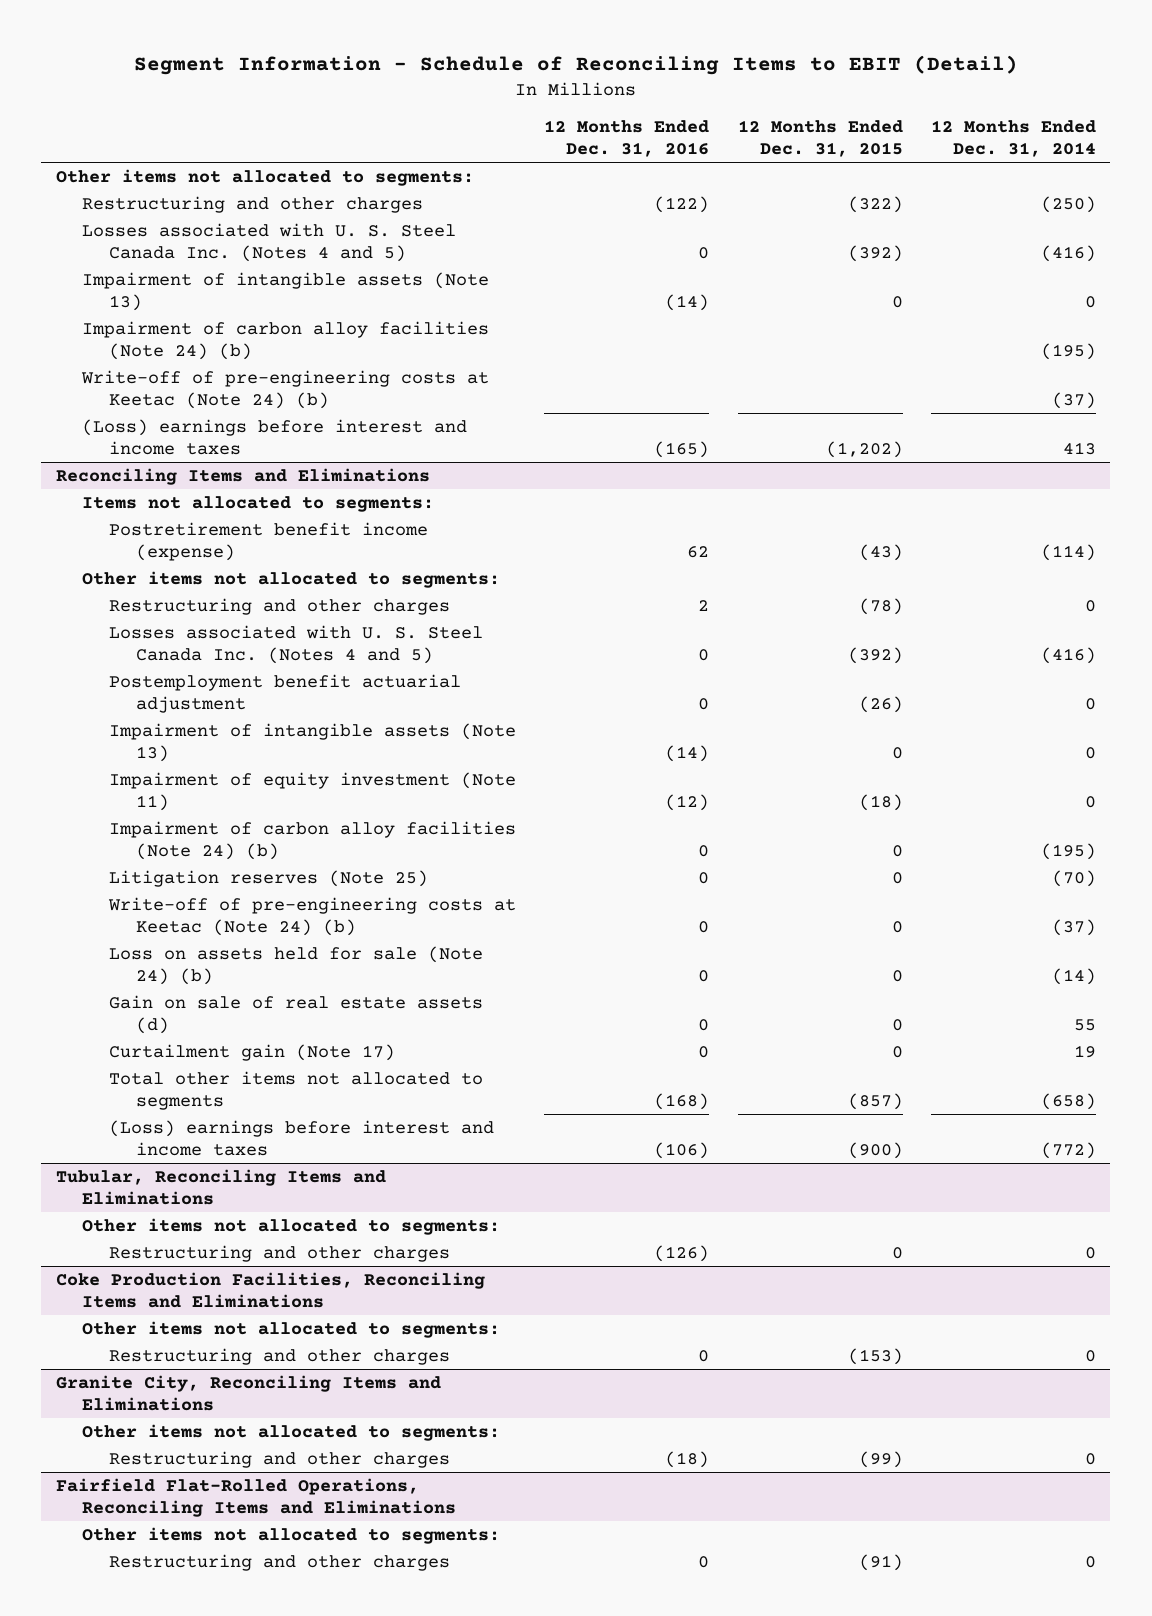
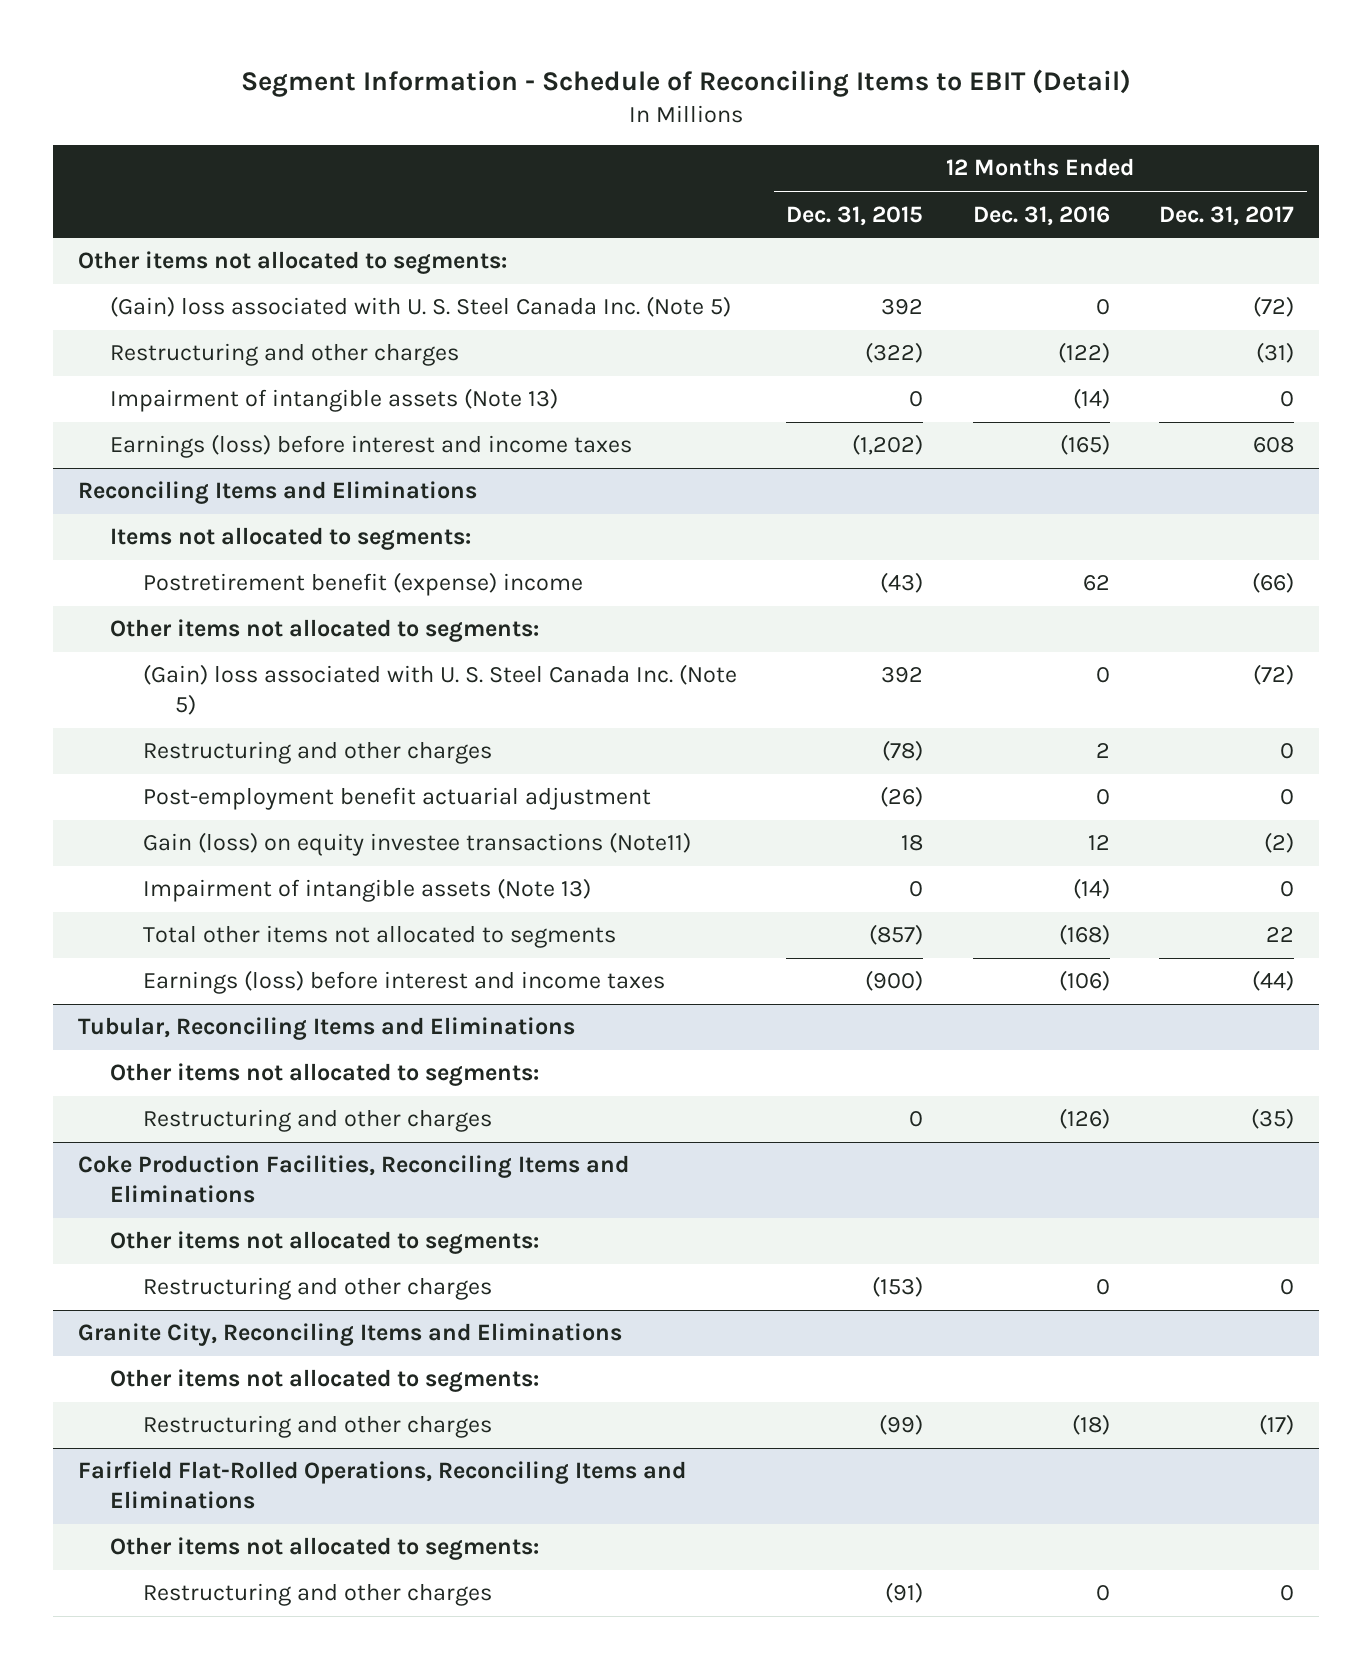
- | 12 Months Ended Dec. 31, 2016 | 12 Months Ended Dec. 31, 2015 | 12 Months Ended Dec. 31, 2014
+ | 12 Months Ended Dec. 31, 2015 | 12 Months Ended Dec. 31, 2016 | 12 Months Ended Dec. 31, 2017
+ (Gain) loss associated with U. S. Steel Canada Inc. (Note 5) | 392 | 0 | (72)
- Losses associated with U. S. Steel Canada Inc. (Notes 4 and 5) | 0 | (392) | (416)
- Impairment of carbon alloy facilities (Note 24) (b) | | | (195)
- Write-off of pre-engineering costs at Keetac (Note 24) (b) | | | (37)
- (Loss) earnings before interest and income taxes | (165) | (1,202) | 413
+ Earnings (loss) before interest and income taxes | (1,202) | (165) | 608
@ Reconciling Items and Eliminations
- Postretirement benefit income (expense) | 62 | (43) | (114)
+ Postretirement benefit (expense) income | (43) | 62 | (66)
+ (Gain) loss associated with U. S. Steel Canada Inc. (Note 5) | 392 | 0 | (72)
- Losses associated with U. S. Steel Canada Inc. (Notes 4 and 5) | 0 | (392) | (416)
- Postemployment benefit actuarial adjustment | 0 | (26) | 0
+ Post-employment benefit actuarial adjustment | (26) | 0 | 0
+ Gain (loss) on equity investee transactions (Note11) | 18 | 12 | (2)
- Impairment of equity investment (Note 11) | (12) | (18) | 0
- Impairment of carbon alloy facilities (Note 24) (b) | 0 | 0 | (195)
- Litigation reserves (Note 25) | 0 | 0 | (70)
- Write-off of pre-engineering costs at Keetac (Note 24) (b) | 0 | 0 | (37)
- Loss on assets held for sale (Note 24) (b) | 0 | 0 | (14)
- Gain on sale of real estate assets (d) | 0 | 0 | 55
- Curtailment gain (Note 17) | 0 | 0 | 19
- (Loss) earnings before interest and income taxes | (106) | (900) | (772)
+ Earnings (loss) before interest and income taxes | (900) | (106) | (44)

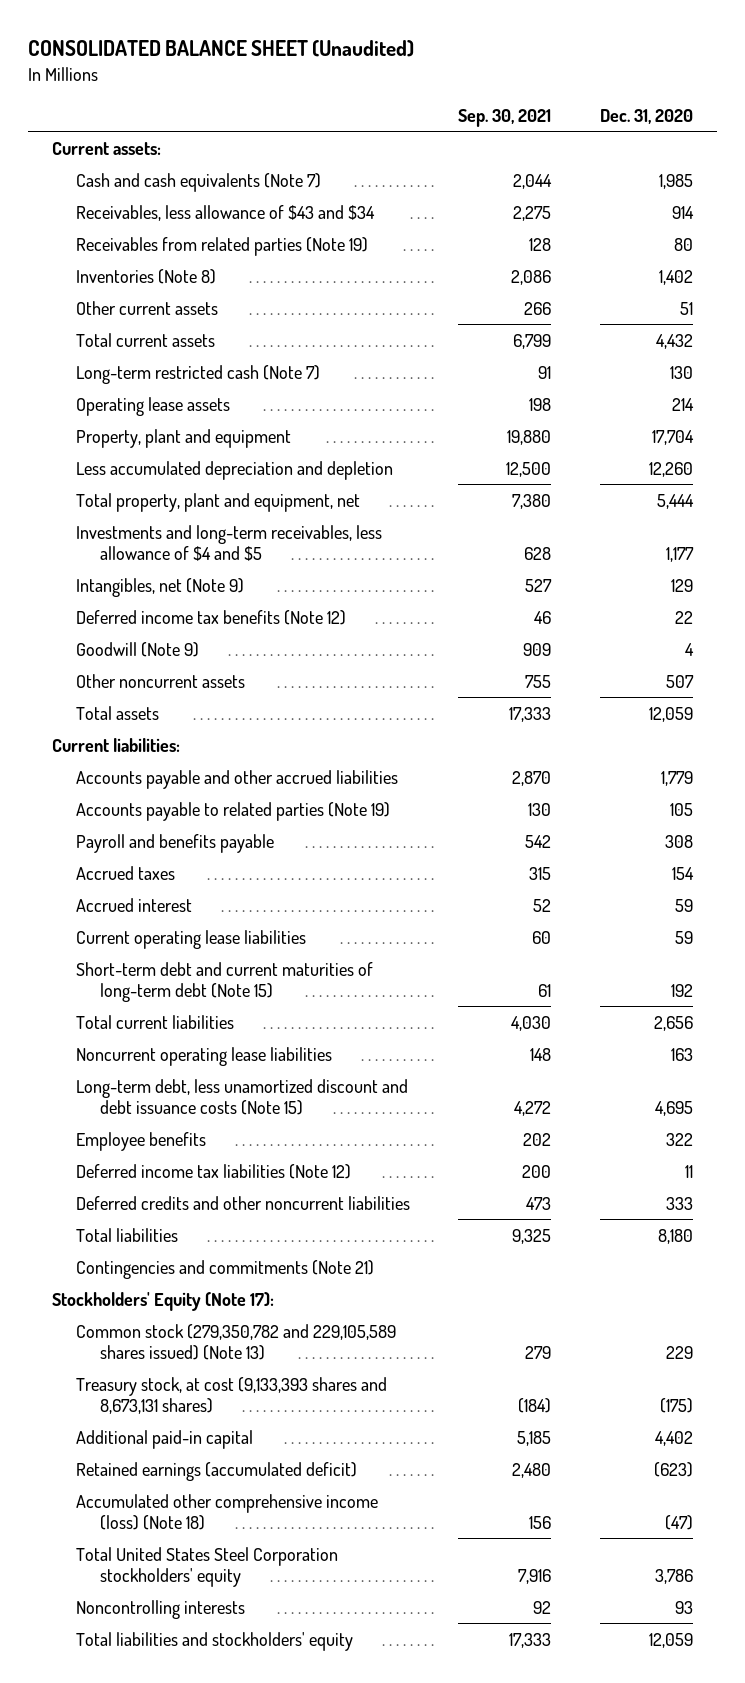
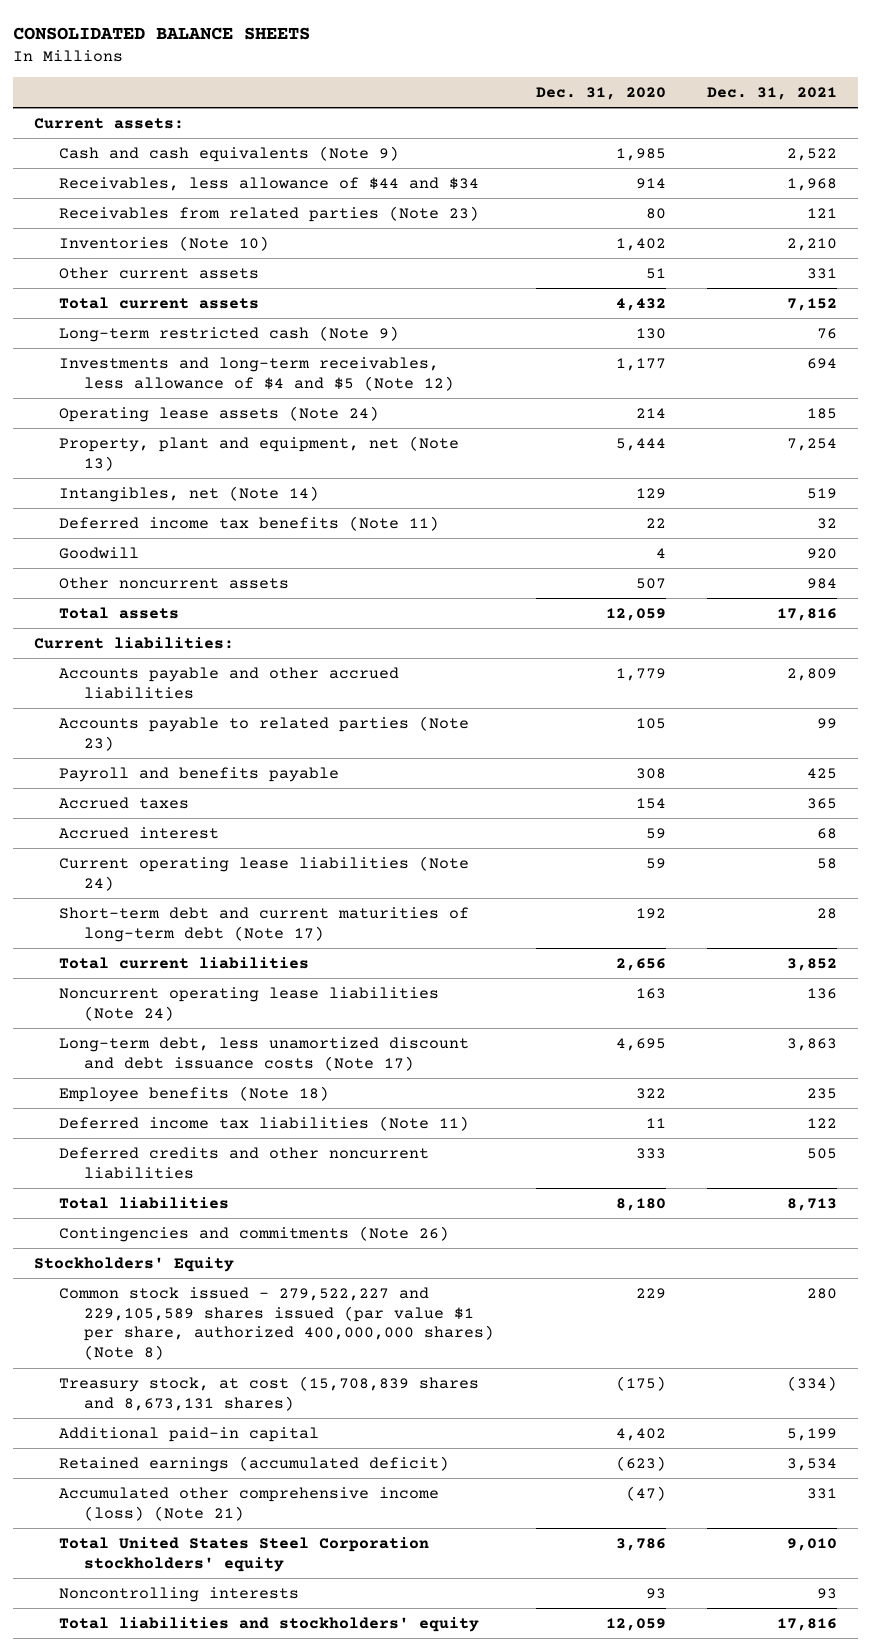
- CONSOLIDATED BALANCE SHEET (Unaudited)
+ CONSOLIDATED BALANCE SHEETS
- | Sep. 30, 2021 | Dec. 31, 2020
+ | Dec. 31, 2020 | Dec. 31, 2021
- Cash and cash equivalents (Note 7) | 2,044 | 1,985
- Receivables, less allowance of $43 and $34 | 2,275 | 914
- Receivables from related parties (Note 19) | 128 | 80
- Inventories (Note 8) | 2,086 | 1,402
+ Cash and cash equivalents (Note 9) | 1,985 | 2,522
+ Receivables, less allowance of $44 and $34 | 914 | 1,968
+ Receivables from related parties (Note 23) | 80 | 121
+ Inventories (Note 10) | 1,402 | 2,210
- Long-term restricted cash (Note 7) | 91 | 130
- Operating lease assets | 198 | 214
- Property, plant and equipment | 19,880 | 17,704
- Less accumulated depreciation and depletion | 12,500 | 12,260
- Total property, plant and equipment, net | 7,380 | 5,444
- Investments and long-term receivables, less allowance of $4 and $5 | 628 | 1,177
- Intangibles, net (Note 9) | 527 | 129
- Deferred income tax benefits (Note 12) | 46 | 22
- Goodwill (Note 9) | 909 | 4
+ Long-term restricted cash (Note 9) | 130 | 76
+ Investments and long-term receivables, less allowance of $4 and $5 (Note 12) | 1,177 | 694
+ Operating lease assets (Note 24) | 214 | 185
+ Property, plant and equipment, net (Note 13) | 5,444 | 7,254
+ Intangibles, net (Note 14) | 129 | 519
+ Deferred income tax benefits (Note 11) | 22 | 32
+ Goodwill | 4 | 920
- Accounts payable to related parties (Note 19) | 130 | 105
+ Accounts payable to related parties (Note 23) | 105 | 99
- Current operating lease liabilities | 60 | 59
- Short-term debt and current maturities of long-term debt (Note 15) | 61 | 192
+ Current operating lease liabilities (Note 24) | 59 | 58
+ Short-term debt and current maturities of long-term debt (Note 17) | 192 | 28
- Noncurrent operating lease liabilities | 148 | 163
- Long-term debt, less unamortized discount and debt issuance costs (Note 15) | 4,272 | 4,695
- Employee benefits | 202 | 322
- Deferred income tax liabilities (Note 12) | 200 | 11
+ Noncurrent operating lease liabilities (Note 24) | 163 | 136
+ Long-term debt, less unamortized discount and debt issuance costs (Note 17) | 4,695 | 3,863
+ Employee benefits (Note 18) | 322 | 235
+ Deferred income tax liabilities (Note 11) | 11 | 122
- Contingencies and commitments (Note 21)
- Stockholders' Equity (Note 17):
- Common stock (279,350,782 and 229,105,589 shares issued) (Note 13) | 279 | 229
- Treasury stock, at cost (9,133,393 shares and 8,673,131 shares) | (184) | (175)
+ Contingencies and commitments (Note 26)
+ Stockholders' Equity
+ Common stock issued - 279,522,227 and 229,105,589 shares issued (par value $1 per share, authorized 400,000,000 shares) (Note 8) | 229 | 280
+ Treasury stock, at cost (15,708,839 shares and 8,673,131 shares) | (175) | (334)
- Accumulated other comprehensive income (loss) (Note 18) | 156 | (47)
+ Accumulated other comprehensive income (loss) (Note 21) | (47) | 331

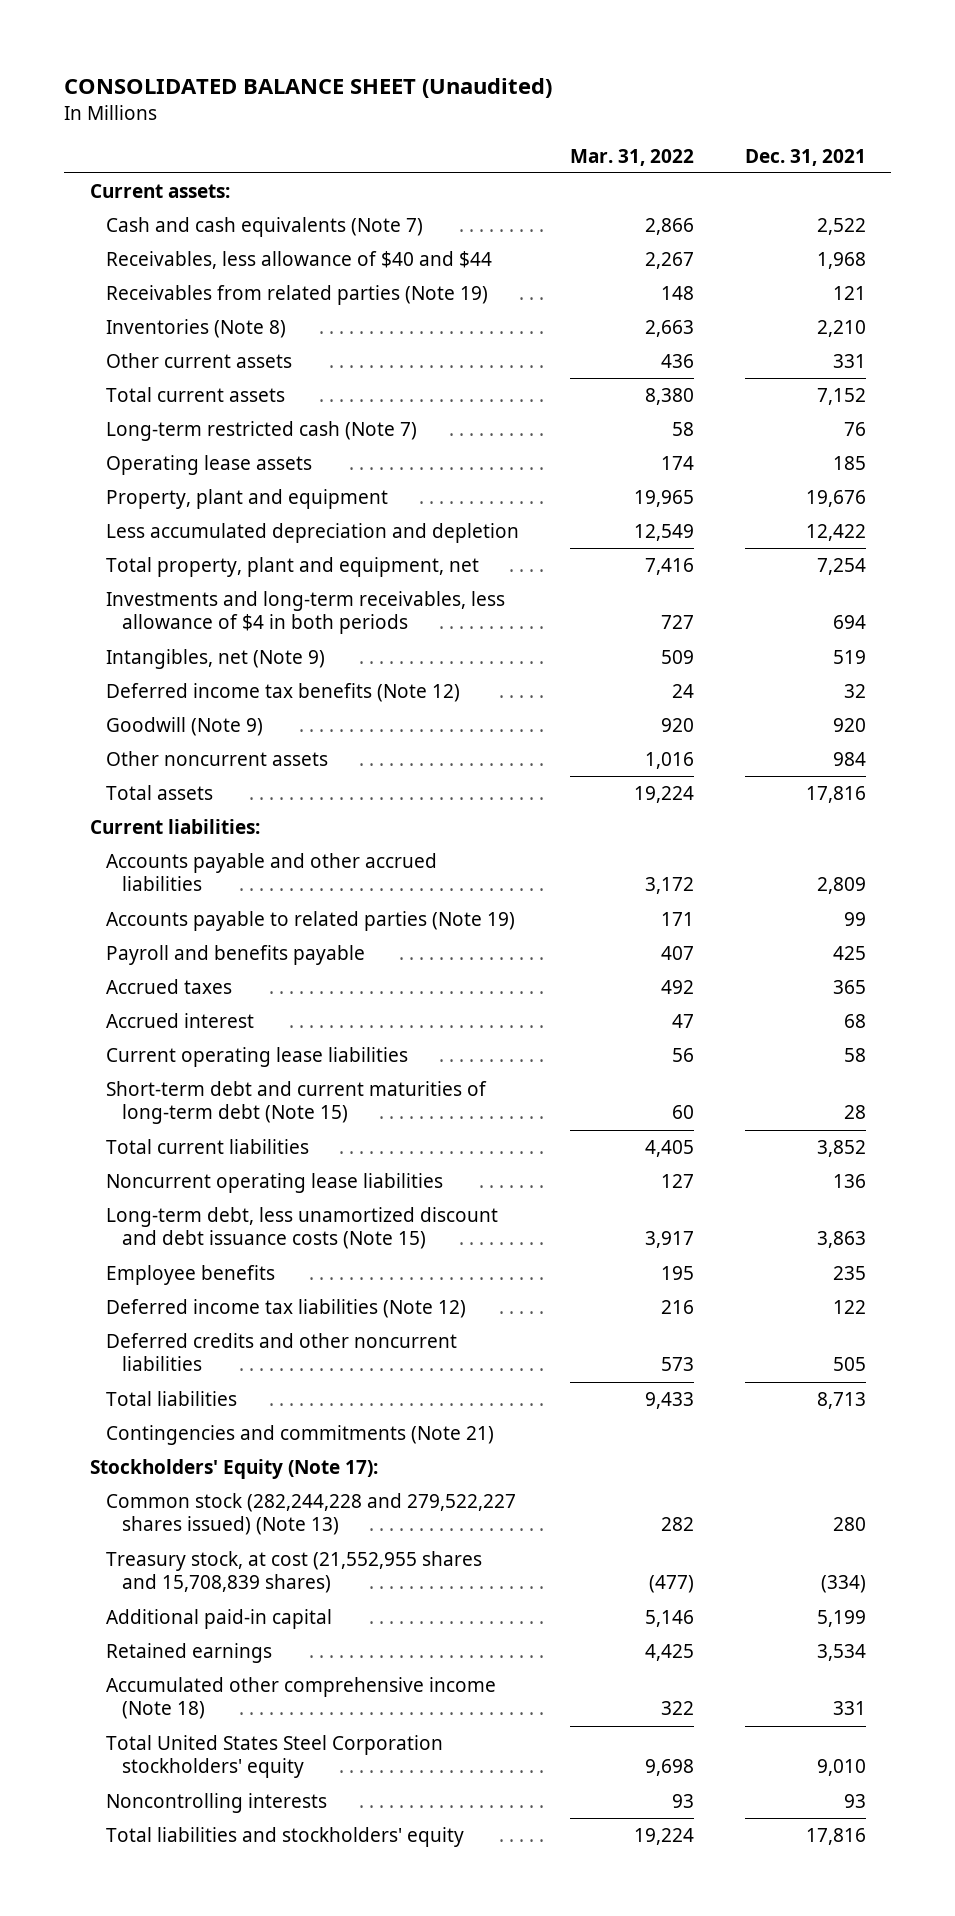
- CONSOLIDATED BALANCE SHEETS
+ CONSOLIDATED BALANCE SHEET (Unaudited)
- | Dec. 31, 2020 | Dec. 31, 2021
+ | Mar. 31, 2022 | Dec. 31, 2021
- Cash and cash equivalents (Note 9) | 1,985 | 2,522
- Receivables, less allowance of $44 and $34 | 914 | 1,968
- Receivables from related parties (Note 23) | 80 | 121
- Inventories (Note 10) | 1,402 | 2,210
+ Cash and cash equivalents (Note 7) | 2,866 | 2,522
+ Receivables, less allowance of $40 and $44 | 2,267 | 1,968
+ Receivables from related parties (Note 19) | 148 | 121
+ Inventories (Note 8) | 2,663 | 2,210
- Long-term restricted cash (Note 9) | 130 | 76
- Investments and long-term receivables, less allowance of $4 and $5 (Note 12) | 1,177 | 694
- Operating lease assets (Note 24) | 214 | 185
- Property, plant and equipment, net (Note 13) | 5,444 | 7,254
- Intangibles, net (Note 14) | 129 | 519
- Deferred income tax benefits (Note 11) | 22 | 32
- Goodwill | 4 | 920
+ Long-term restricted cash (Note 7) | 58 | 76
+ Operating lease assets | 174 | 185
+ Property, plant and equipment | 19,965 | 19,676
+ Less accumulated depreciation and depletion | 12,549 | 12,422
+ Total property, plant and equipment, net | 7,416 | 7,254
+ Investments and long-term receivables, less allowance of $4 in both periods | 727 | 694
+ Intangibles, net (Note 9) | 509 | 519
+ Deferred income tax benefits (Note 12) | 24 | 32
+ Goodwill (Note 9) | 920 | 920
- Accounts payable to related parties (Note 23) | 105 | 99
+ Accounts payable to related parties (Note 19) | 171 | 99
- Current operating lease liabilities (Note 24) | 59 | 58
- Short-term debt and current maturities of long-term debt (Note 17) | 192 | 28
+ Current operating lease liabilities | 56 | 58
+ Short-term debt and current maturities of long-term debt (Note 15) | 60 | 28
- Noncurrent operating lease liabilities (Note 24) | 163 | 136
- Long-term debt, less unamortized discount and debt issuance costs (Note 17) | 4,695 | 3,863
- Employee benefits (Note 18) | 322 | 235
- Deferred income tax liabilities (Note 11) | 11 | 122
+ Noncurrent operating lease liabilities | 127 | 136
+ Long-term debt, less unamortized discount and debt issuance costs (Note 15) | 3,917 | 3,863
+ Employee benefits | 195 | 235
+ Deferred income tax liabilities (Note 12) | 216 | 122
- Contingencies and commitments (Note 26)
- Stockholders' Equity
- Common stock issued - 279,522,227 and 229,105,589 shares issued (par value $1 per share, authorized 400,000,000 shares) (Note 8) | 229 | 280
- Treasury stock, at cost (15,708,839 shares and 8,673,131 shares) | (175) | (334)
+ Contingencies and commitments (Note 21)
+ Stockholders' Equity (Note 17):
+ Common stock (282,244,228 and 279,522,227 shares issued) (Note 13) | 282 | 280
+ Treasury stock, at cost (21,552,955 shares and 15,708,839 shares) | (477) | (334)
- Retained earnings (accumulated deficit) | (623) | 3,534
- Accumulated other comprehensive income (loss) (Note 21) | (47) | 331
+ Retained earnings | 4,425 | 3,534
+ Accumulated other comprehensive income (Note 18) | 322 | 331

